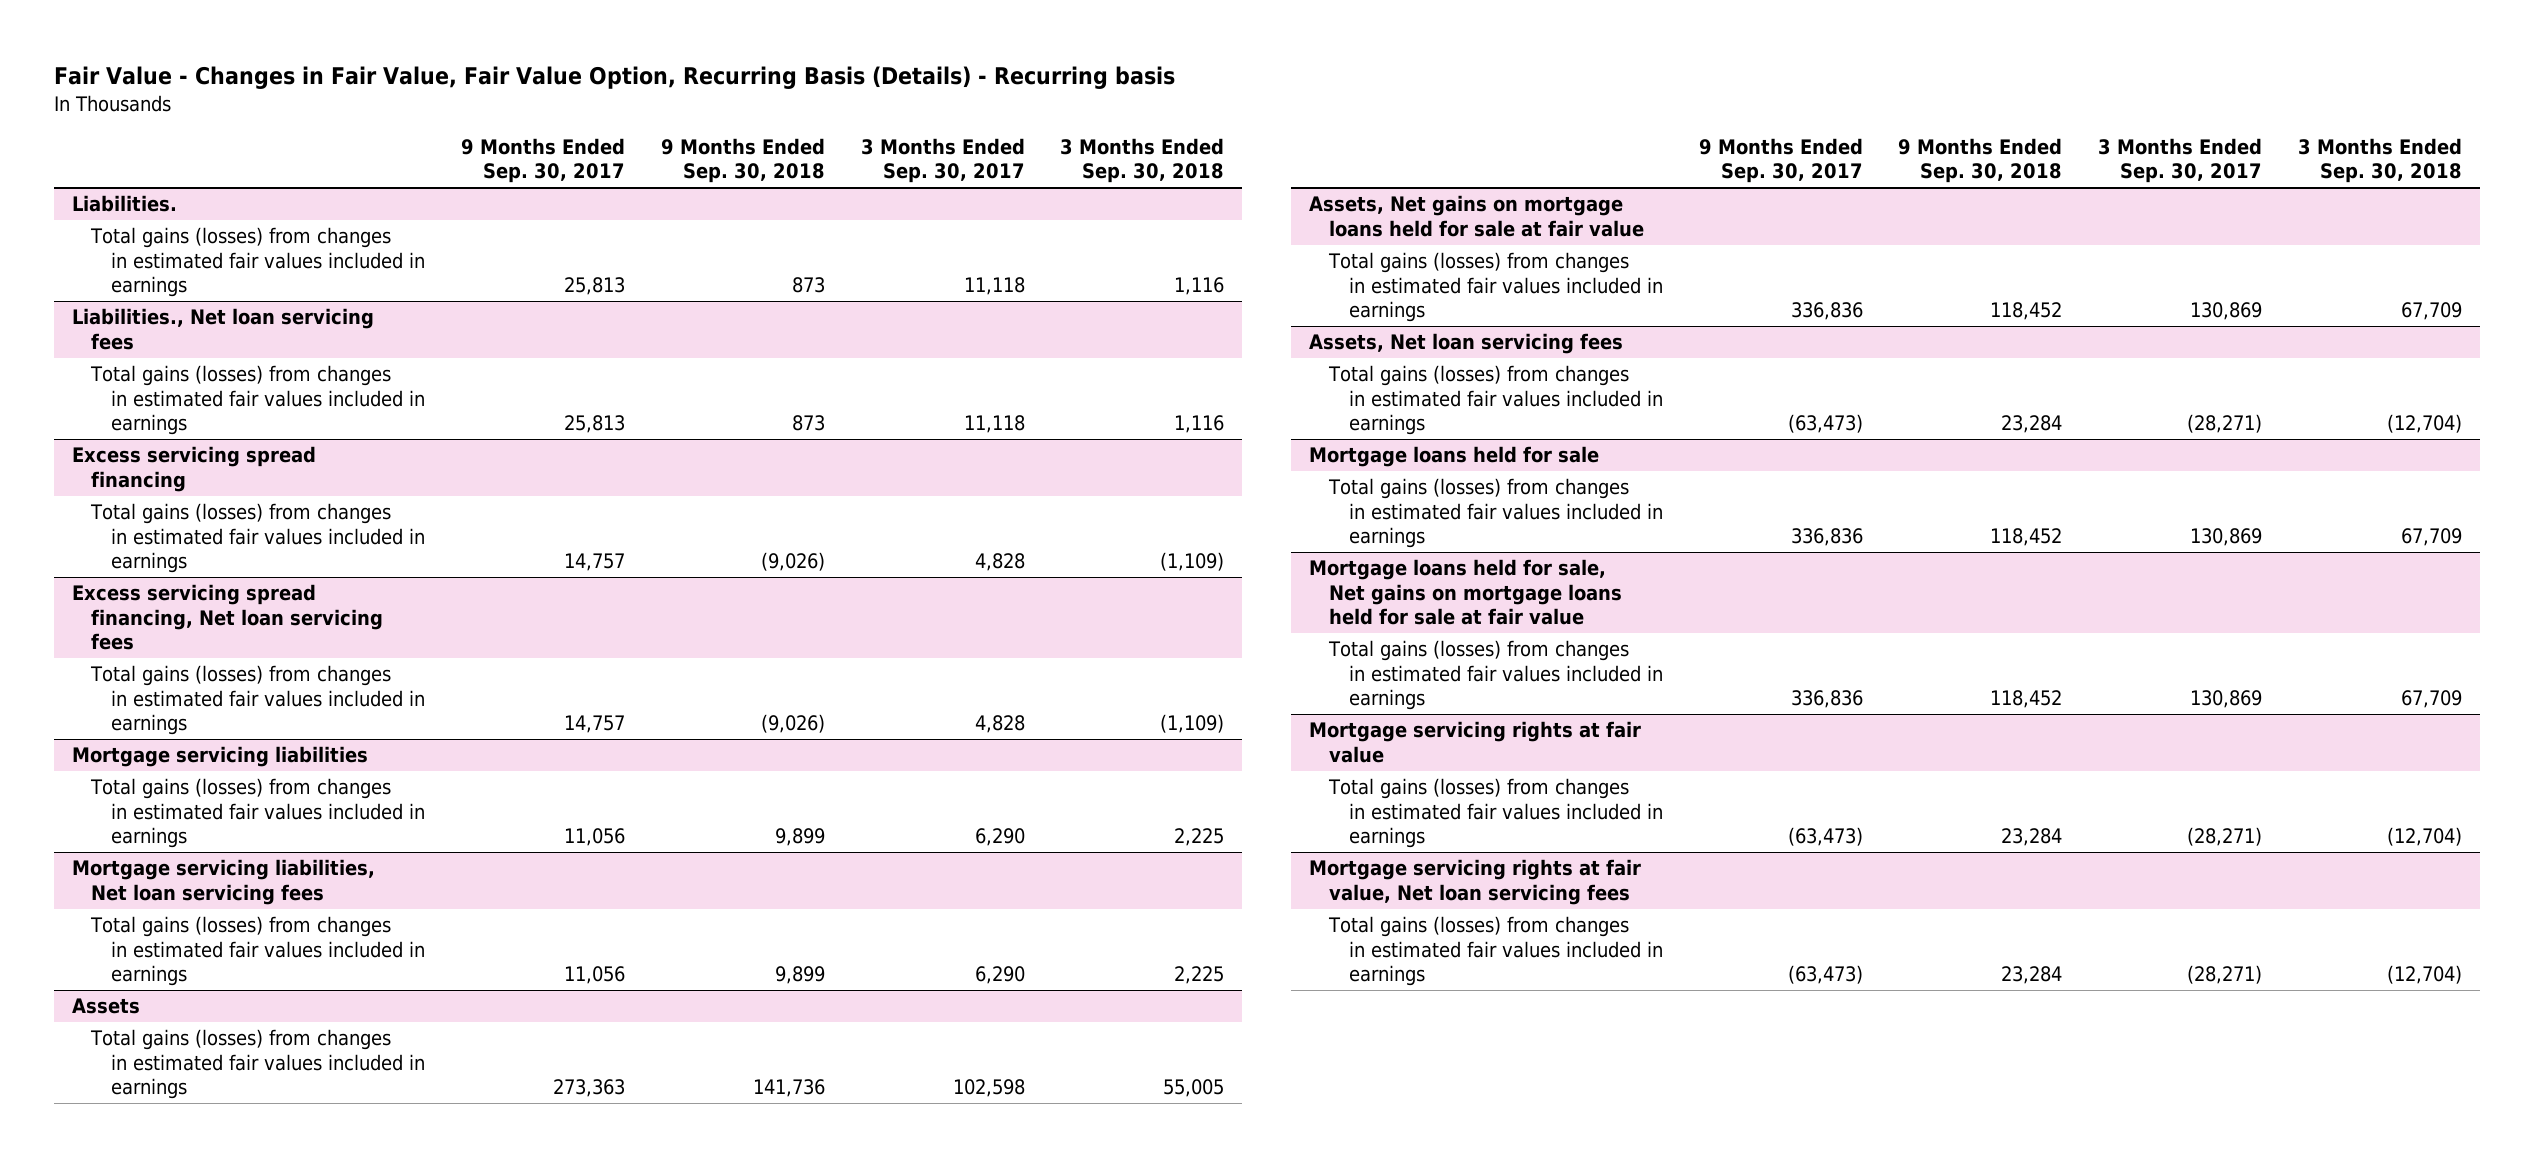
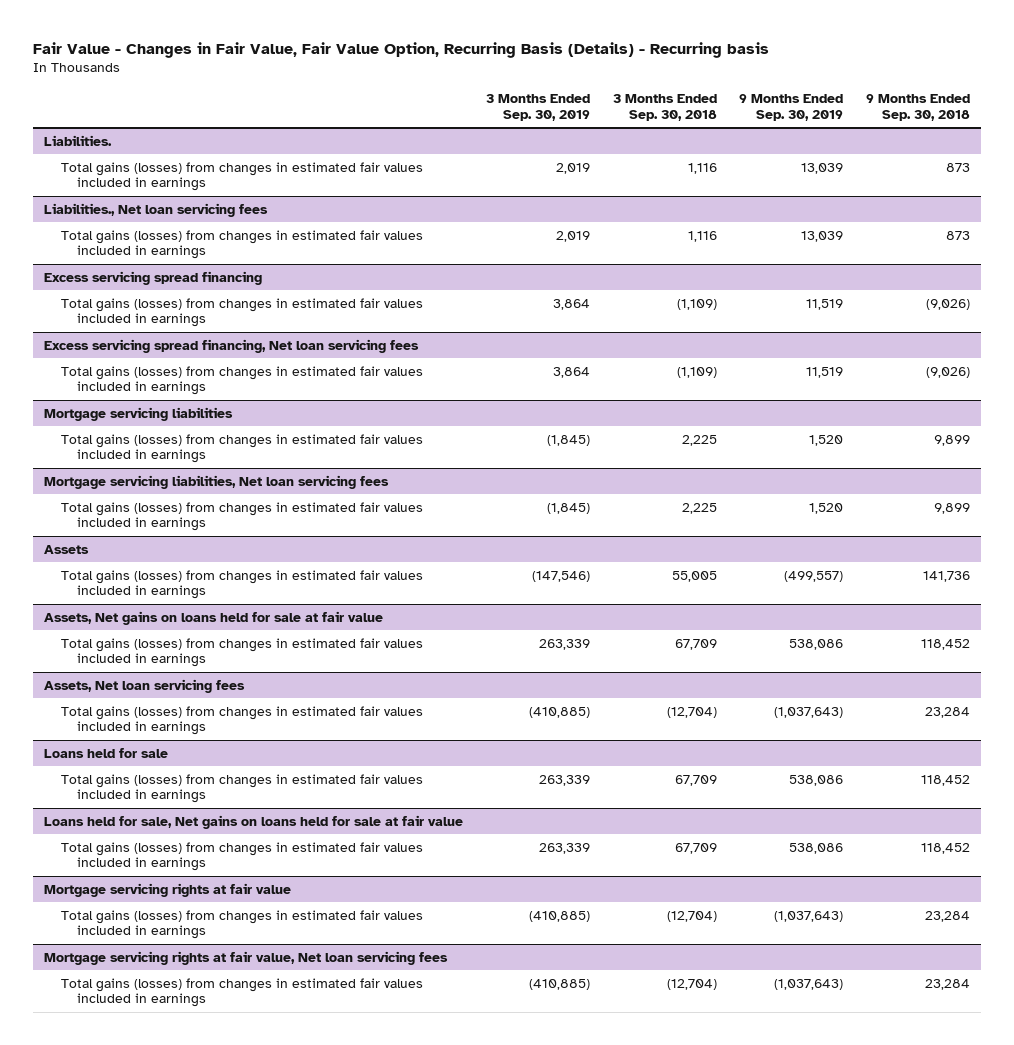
- | 9 Months Ended Sep. 30, 2017 | 9 Months Ended Sep. 30, 2018 | 3 Months Ended Sep. 30, 2017 | 3 Months Ended Sep. 30, 2018
+ | 3 Months Ended Sep. 30, 2019 | 3 Months Ended Sep. 30, 2018 | 9 Months Ended Sep. 30, 2019 | 9 Months Ended Sep. 30, 2018
- Assets, Net gains on mortgage loans held for sale at fair value
+ Assets, Net gains on loans held for sale at fair value
- Mortgage loans held for sale
+ Loans held for sale
- Mortgage loans held for sale, Net gains on mortgage loans held for sale at fair value
+ Loans held for sale, Net gains on loans held for sale at fair value

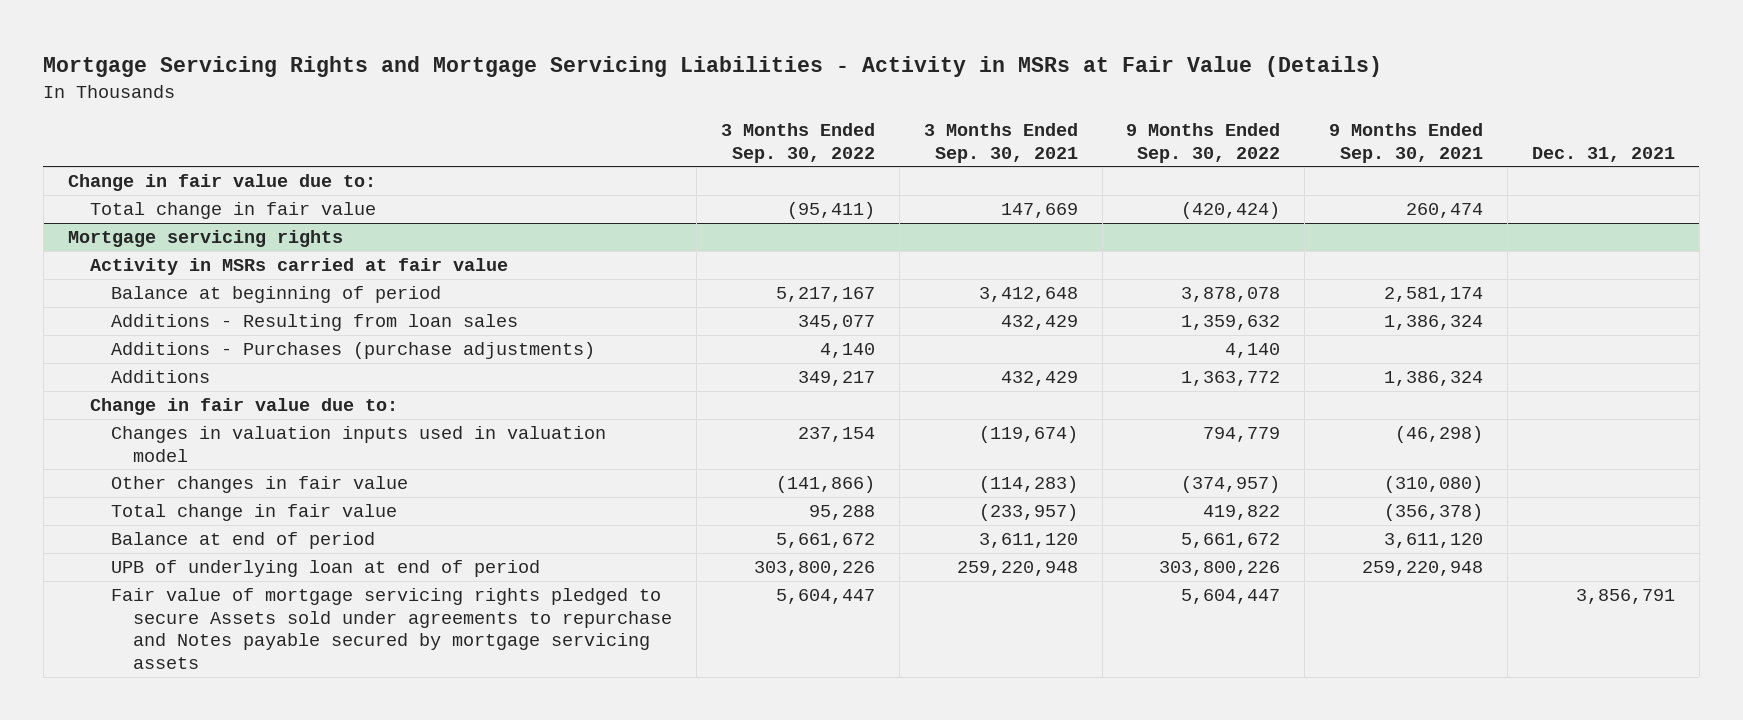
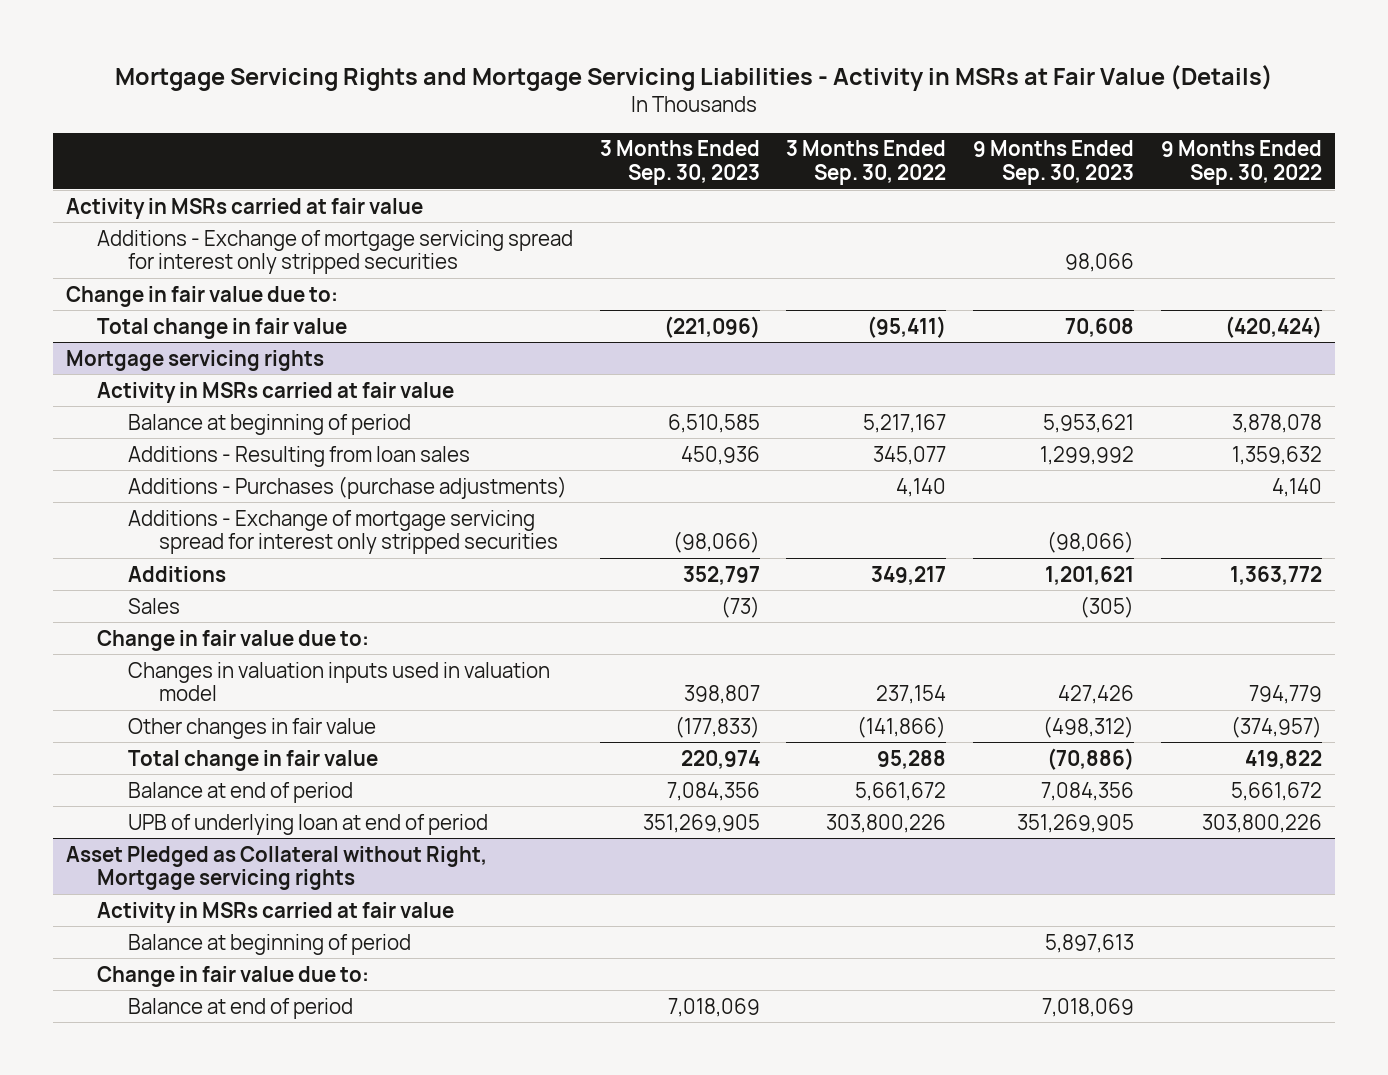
- | 3 Months Ended Sep. 30, 2022 | 3 Months Ended Sep. 30, 2021 | 9 Months Ended Sep. 30, 2022 | 9 Months Ended Sep. 30, 2021 | Dec. 31, 2021
+ | 3 Months Ended Sep. 30, 2023 | 3 Months Ended Sep. 30, 2022 | 9 Months Ended Sep. 30, 2023 | 9 Months Ended Sep. 30, 2022
+ Activity in MSRs carried at fair value
+ Additions - Exchange of mortgage servicing spread for interest only stripped securities | | | 98,066 |
@ Mortgage servicing rights
+ Additions - Exchange of mortgage servicing spread for interest only stripped securities | (98,066) | | (98,066) |
+ Sales | (73) | | (305) |
- Fair value of mortgage servicing rights pledged to secure Assets sold under agreements to repurchase and Notes payable secured by mortgage servicing assets | 5,604,447 | | 5,604,447 | | 3,856,791
+ Asset Pledged as Collateral without Right, Mortgage servicing rights
+ Activity in MSRs carried at fair value
+ Balance at beginning of period | | | 5,897,613 |
+ Change in fair value due to:
+ Balance at end of period | 7,018,069 | | 7,018,069 |

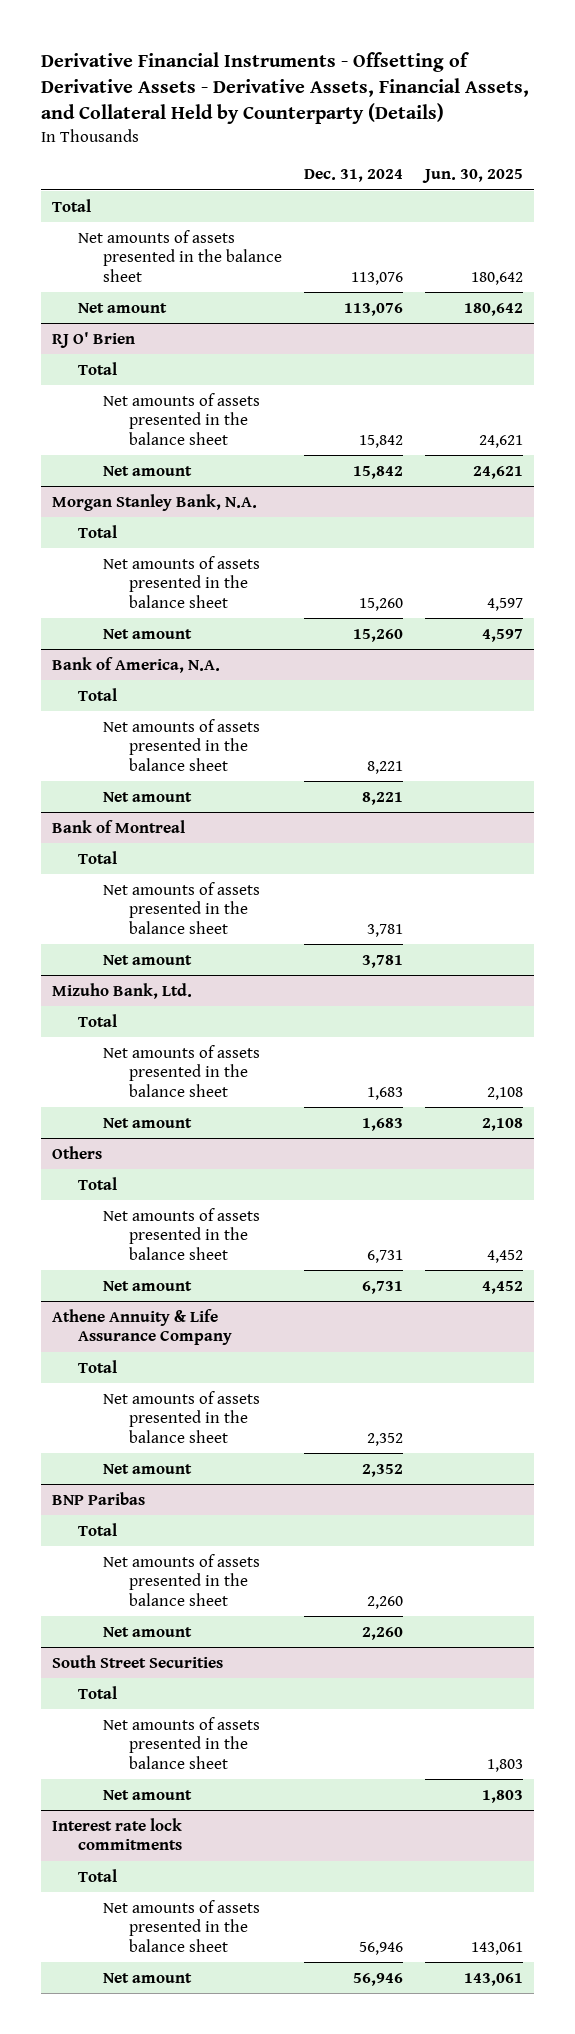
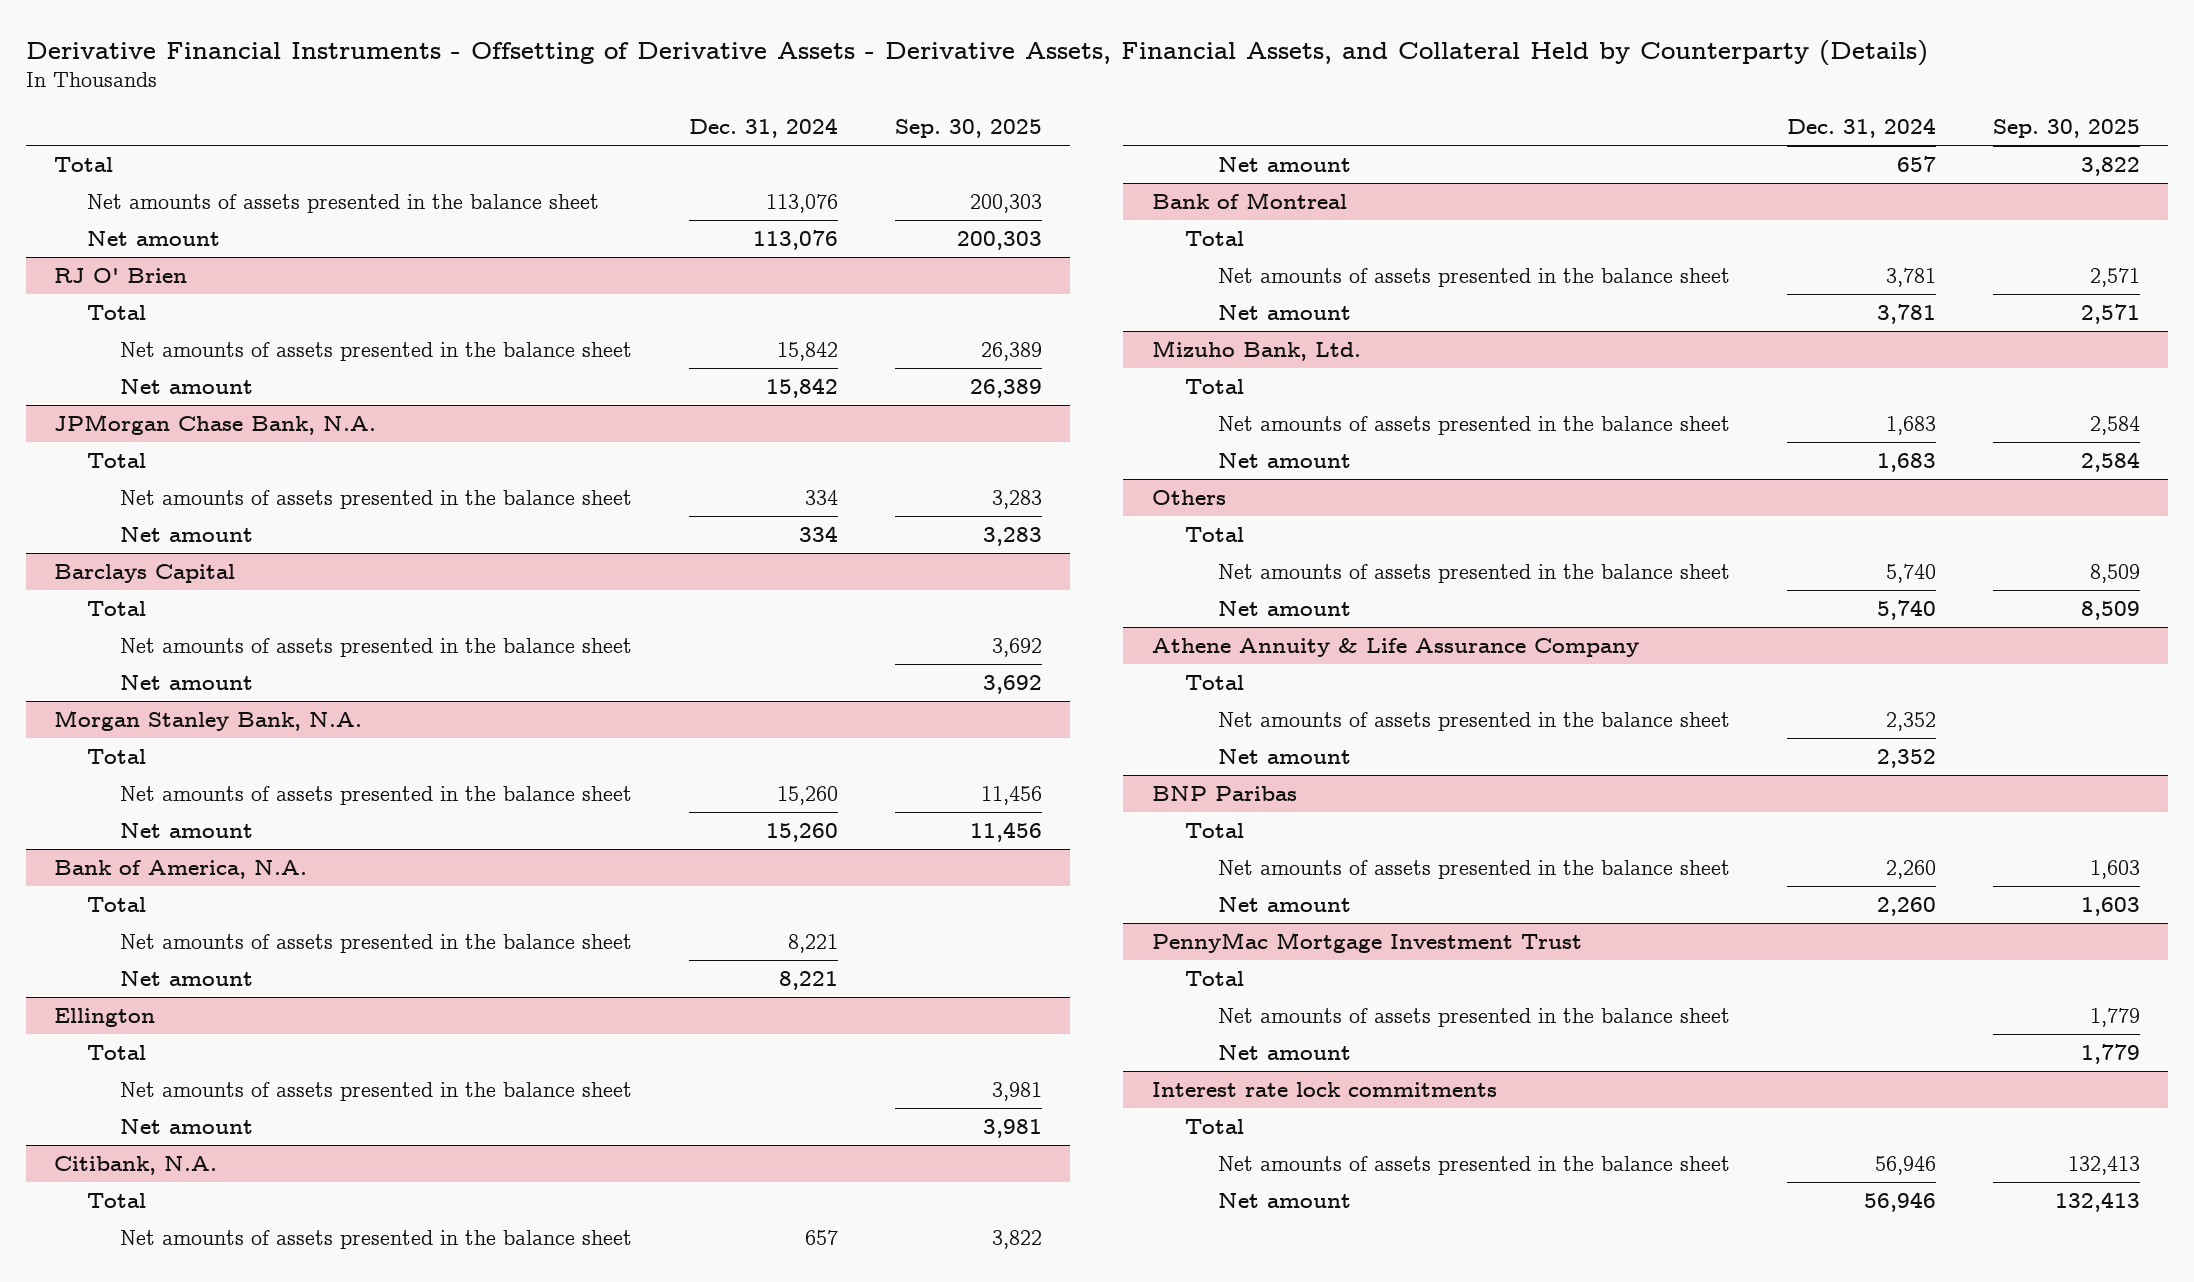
- | Dec. 31, 2024 | Jun. 30, 2025
+ | Dec. 31, 2024 | Sep. 30, 2025
+ JPMorgan Chase Bank, N.A.
+ Total
+ Net amounts of assets presented in the balance sheet | 334 | 3,283
+ Net amount | 334 | 3,283
+ Barclays Capital
+ Total
+ Net amounts of assets presented in the balance sheet | | 3,692
+ Net amount | | 3,692
+ Ellington
+ Total
+ Net amounts of assets presented in the balance sheet | | 3,981
+ Net amount | | 3,981
+ Citibank, N.A.
+ Total
+ Net amounts of assets presented in the balance sheet | 657 | 3,822
+ Net amount | 657 | 3,822
@ Others
- Net amounts of assets presented in the balance sheet | 6,731 | 4,452
- Net amount | 6,731 | 4,452
+ Net amounts of assets presented in the balance sheet | 5,740 | 8,509
+ Net amount | 5,740 | 8,509
- South Street Securities
+ PennyMac Mortgage Investment Trust

